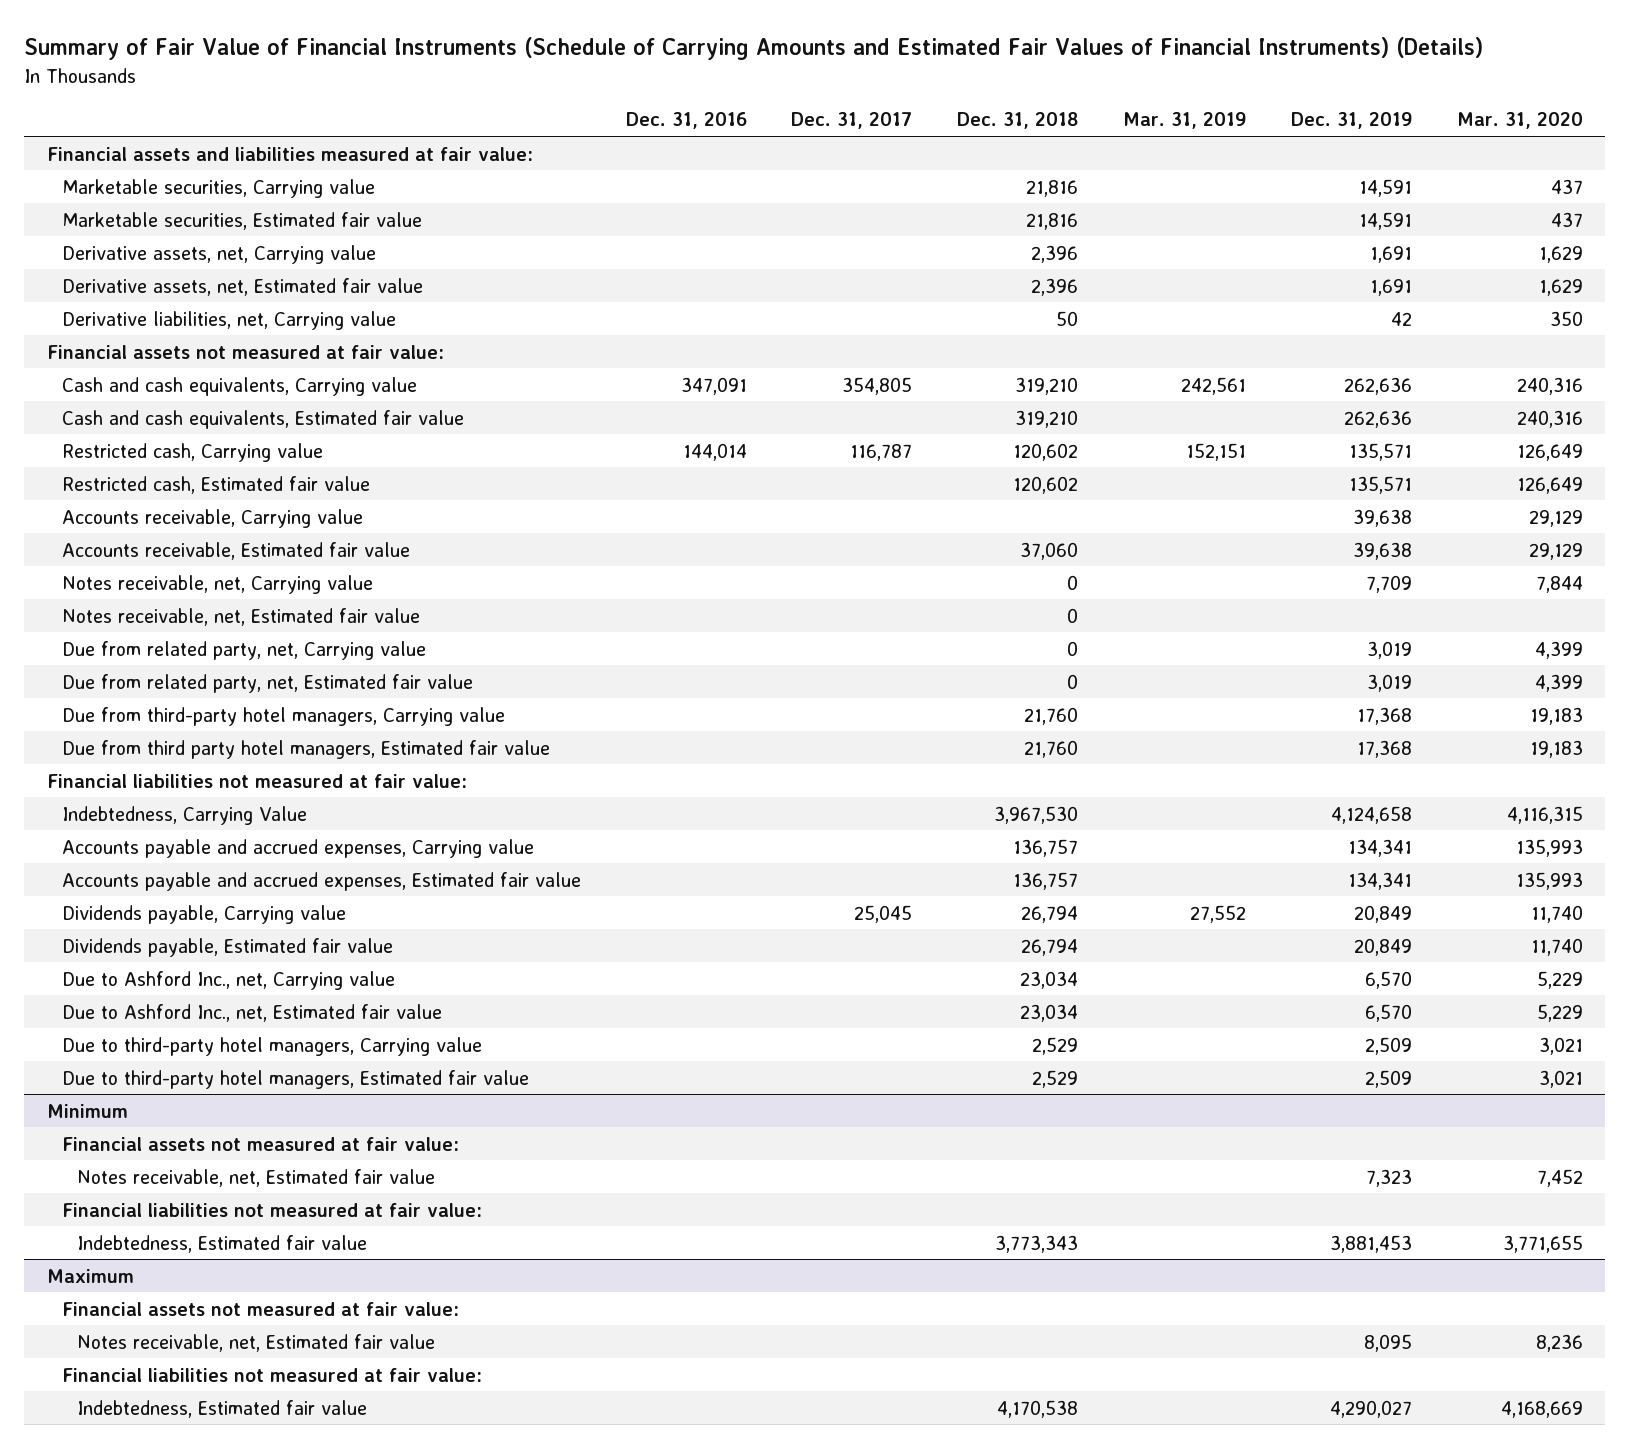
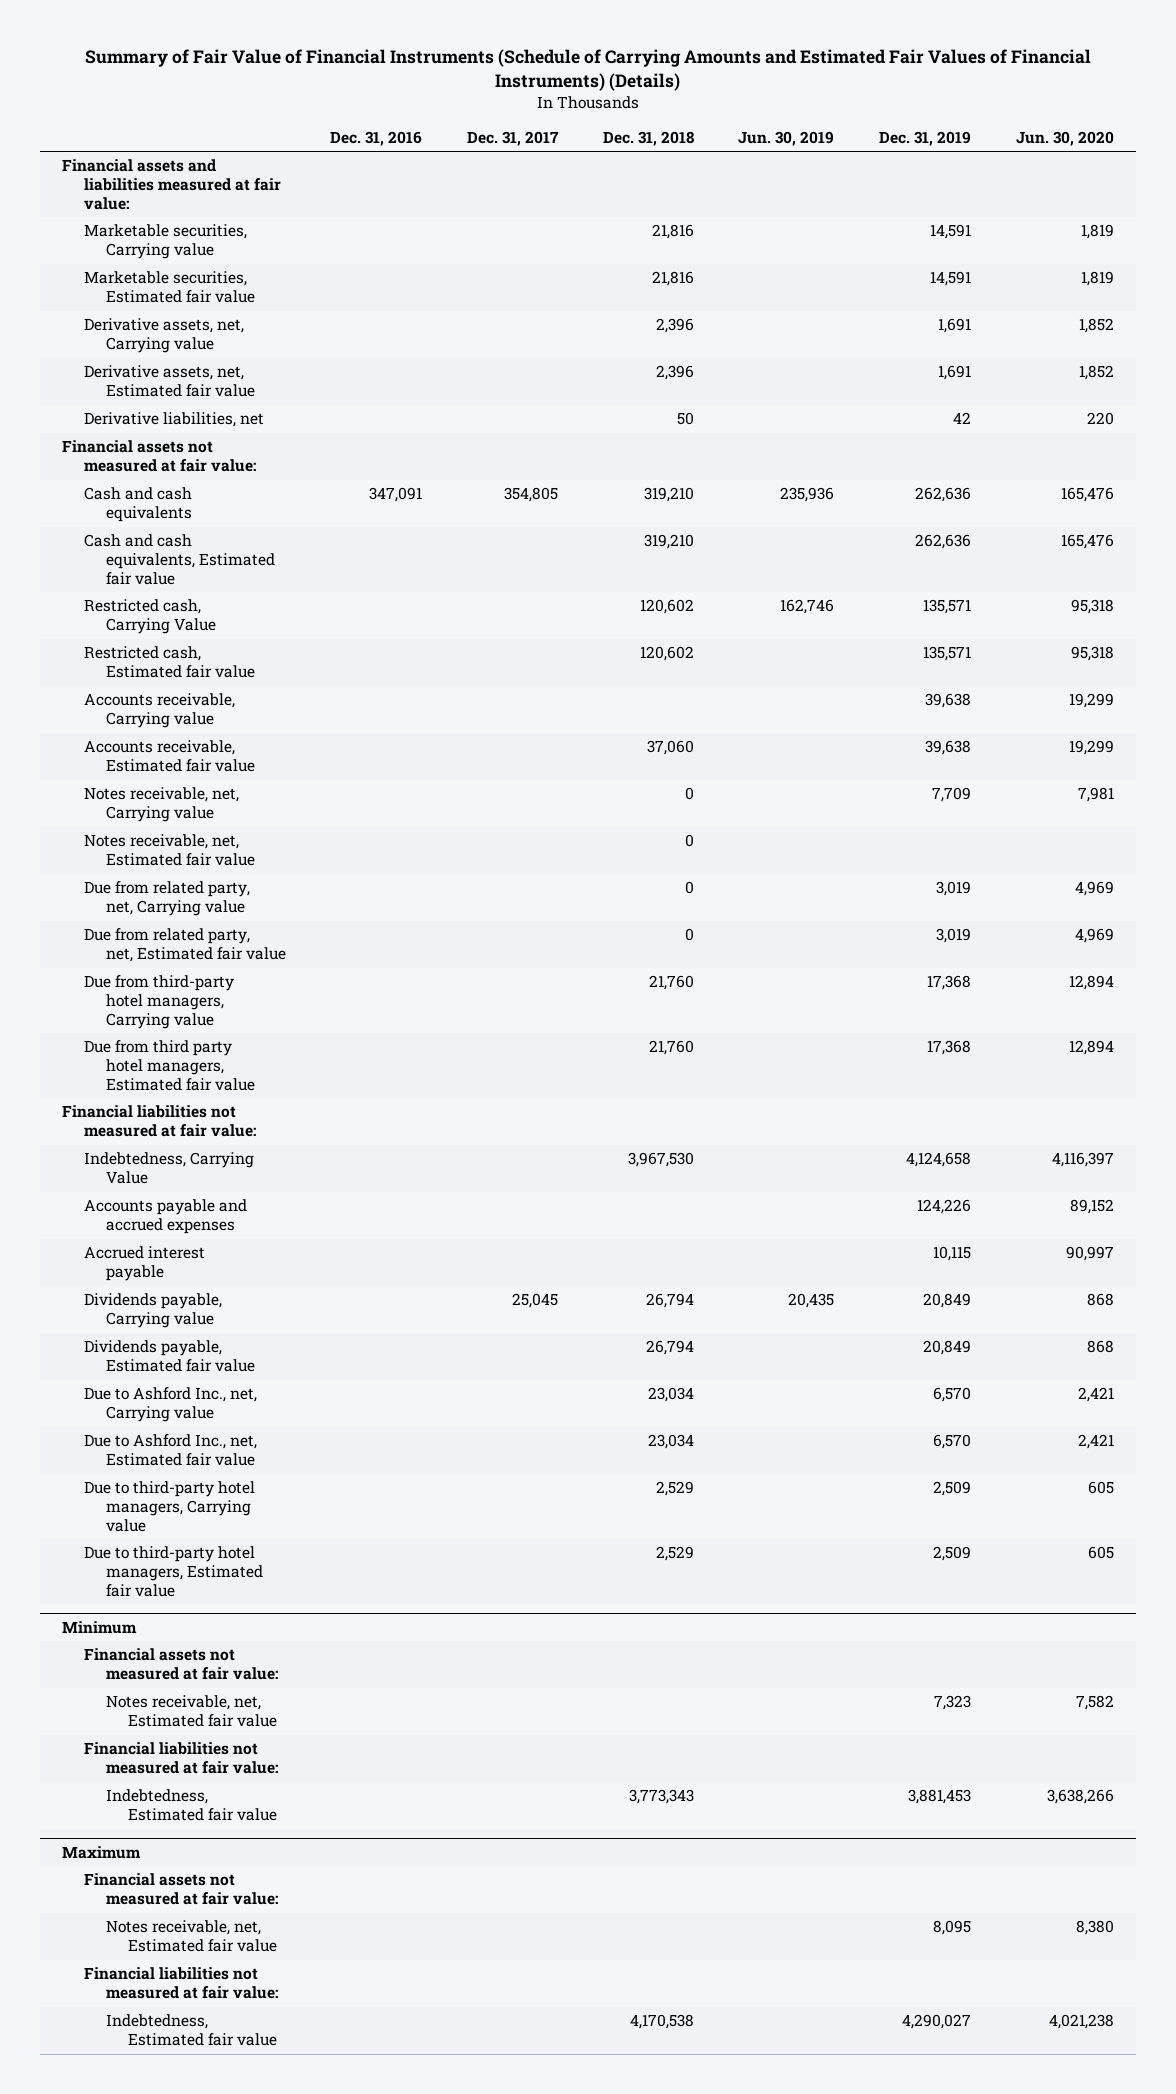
- | Dec. 31, 2016 | Dec. 31, 2017 | Dec. 31, 2018 | Mar. 31, 2019 | Dec. 31, 2019 | Mar. 31, 2020
+ | Dec. 31, 2016 | Dec. 31, 2017 | Dec. 31, 2018 | Jun. 30, 2019 | Dec. 31, 2019 | Jun. 30, 2020
- Derivative liabilities, net, Carrying value | | | 50 | | 42 | 350
+ Derivative liabilities, net | | | 50 | | 42 | 220
- Cash and cash equivalents, Carrying value | 347,091 | 354,805 | 319,210 | 242,561 | 262,636 | 240,316
+ Cash and cash equivalents | 347,091 | 354,805 | 319,210 | 235,936 | 262,636 | 165,476
- Restricted cash, Carrying value | 144,014 | 116,787 | 120,602 | 152,151 | 135,571 | 126,649
+ Restricted cash, Carrying Value | | | 120,602 | 162,746 | 135,571 | 95,318
- Accounts payable and accrued expenses, Carrying value | | | 136,757 | | 134,341 | 135,993
- Accounts payable and accrued expenses, Estimated fair value | | | 136,757 | | 134,341 | 135,993
+ Accounts payable and accrued expenses | | | | | 124,226 | 89,152
+ Accrued interest payable | | | | | 10,115 | 90,997

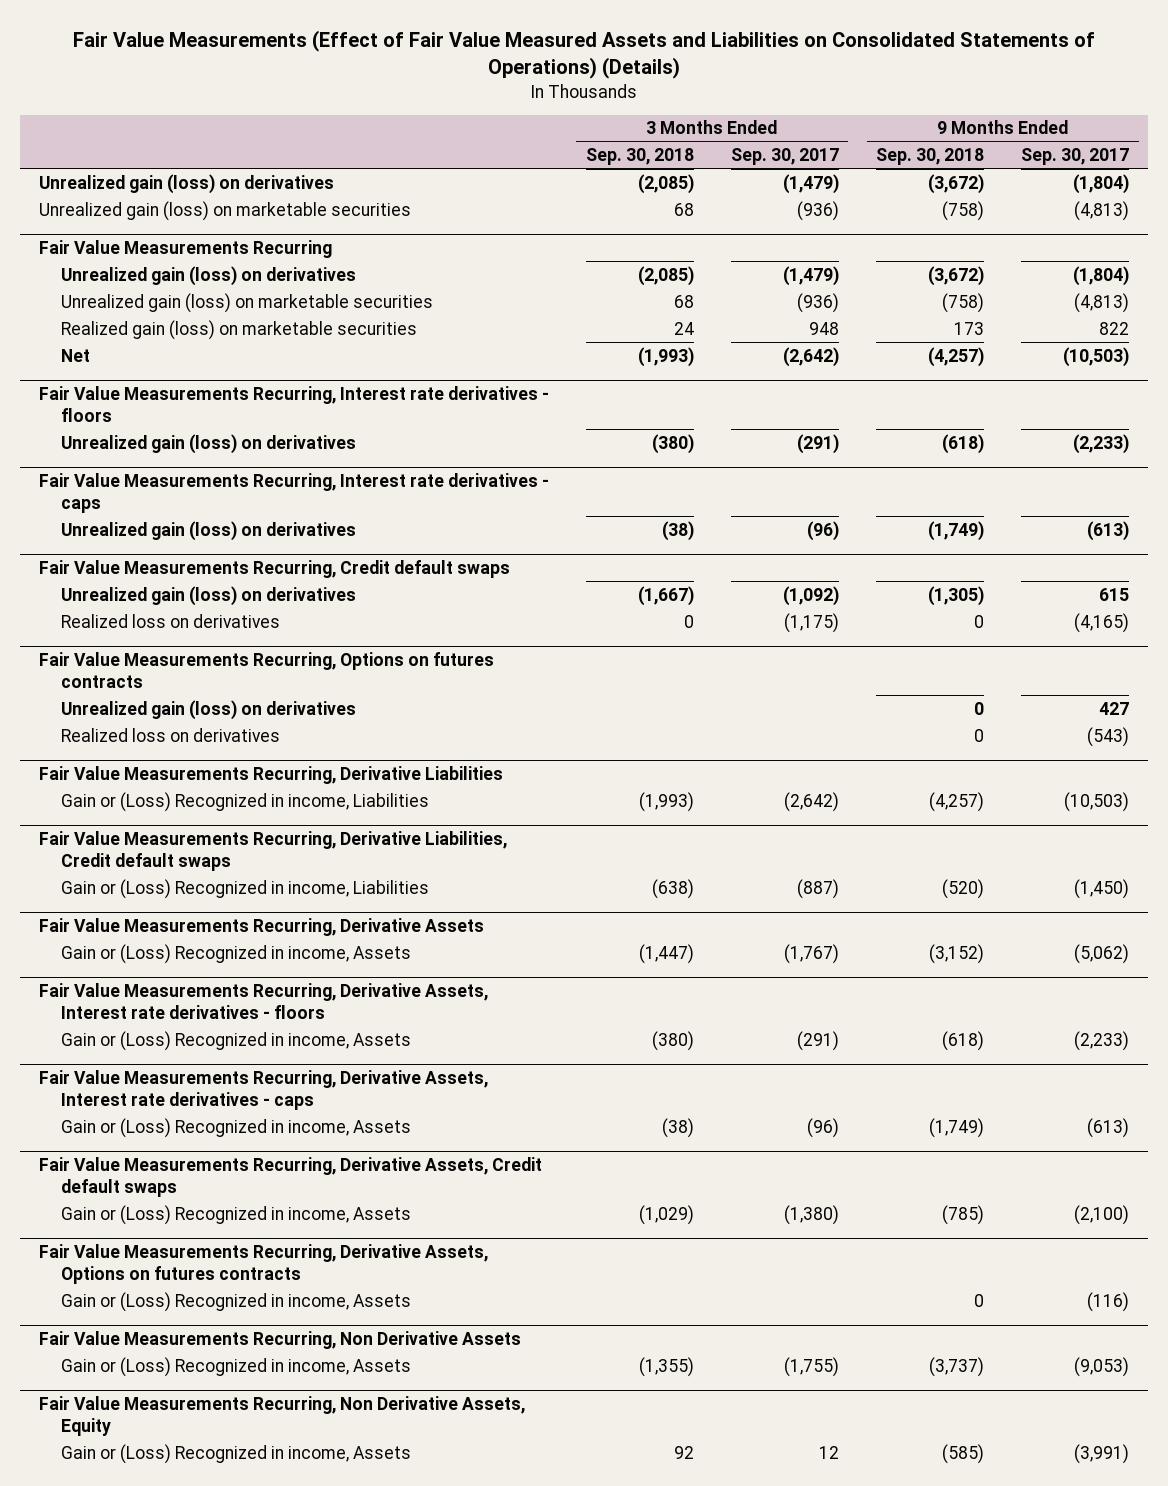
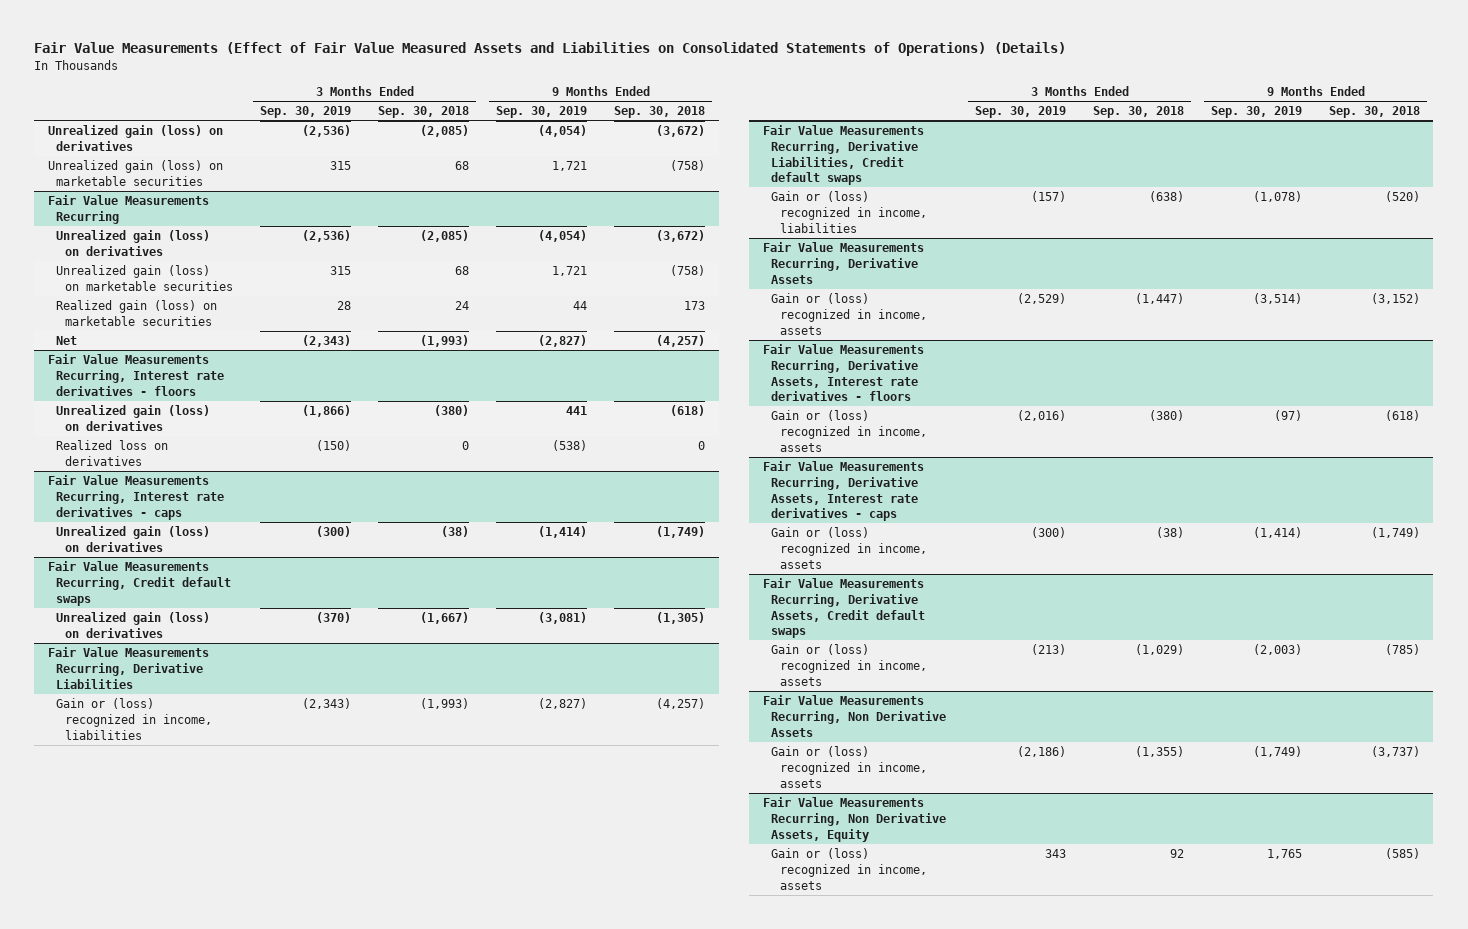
- | 3 Months Ended Sep. 30, 2018 | 3 Months Ended Sep. 30, 2017 | 9 Months Ended Sep. 30, 2018 | 9 Months Ended Sep. 30, 2017
+ | 3 Months Ended Sep. 30, 2019 | 3 Months Ended Sep. 30, 2018 | 9 Months Ended Sep. 30, 2019 | 9 Months Ended Sep. 30, 2018
@ Fair Value Measurements Recurring, Interest rate derivatives - floors
+ Realized loss on derivatives | (150) | 0 | (538) | 0
@ Fair Value Measurements Recurring, Credit default swaps
- Realized loss on derivatives | 0 | (1,175) | 0 | (4,165)
- Fair Value Measurements Recurring, Options on futures contracts
- Unrealized gain (loss) on derivatives | | | 0 | 427
- Realized loss on derivatives | | | 0 | (543)
@ Fair Value Measurements Recurring, Derivative Liabilities
- Gain or (Loss) Recognized in income, Liabilities | (1,993) | (2,642) | (4,257) | (10,503)
+ Gain or (loss) recognized in income, liabilities | (2,343) | (1,993) | (2,827) | (4,257)
@ Fair Value Measurements Recurring, Derivative Liabilities, Credit default swaps
- Gain or (Loss) Recognized in income, Liabilities | (638) | (887) | (520) | (1,450)
+ Gain or (loss) recognized in income, liabilities | (157) | (638) | (1,078) | (520)
@ Fair Value Measurements Recurring, Derivative Assets
- Gain or (Loss) Recognized in income, Assets | (1,447) | (1,767) | (3,152) | (5,062)
+ Gain or (loss) recognized in income, assets | (2,529) | (1,447) | (3,514) | (3,152)
@ Fair Value Measurements Recurring, Derivative Assets, Interest rate derivatives - floors
- Gain or (Loss) Recognized in income, Assets | (380) | (291) | (618) | (2,233)
+ Gain or (loss) recognized in income, assets | (2,016) | (380) | (97) | (618)
@ Fair Value Measurements Recurring, Derivative Assets, Interest rate derivatives - caps
- Gain or (Loss) Recognized in income, Assets | (38) | (96) | (1,749) | (613)
+ Gain or (loss) recognized in income, assets | (300) | (38) | (1,414) | (1,749)
@ Fair Value Measurements Recurring, Derivative Assets, Credit default swaps
- Gain or (Loss) Recognized in income, Assets | (1,029) | (1,380) | (785) | (2,100)
- Fair Value Measurements Recurring, Derivative Assets, Options on futures contracts
- Gain or (Loss) Recognized in income, Assets | | | 0 | (116)
@ Fair Value Measurements Recurring, Derivative Assets, Credit default swaps
+ Gain or (loss) recognized in income, assets | (213) | (1,029) | (2,003) | (785)
@ Fair Value Measurements Recurring, Non Derivative Assets
- Gain or (Loss) Recognized in income, Assets | (1,355) | (1,755) | (3,737) | (9,053)
+ Gain or (loss) recognized in income, assets | (2,186) | (1,355) | (1,749) | (3,737)
@ Fair Value Measurements Recurring, Non Derivative Assets, Equity
- Gain or (Loss) Recognized in income, Assets | 92 | 12 | (585) | (3,991)
+ Gain or (loss) recognized in income, assets | 343 | 92 | 1,765 | (585)

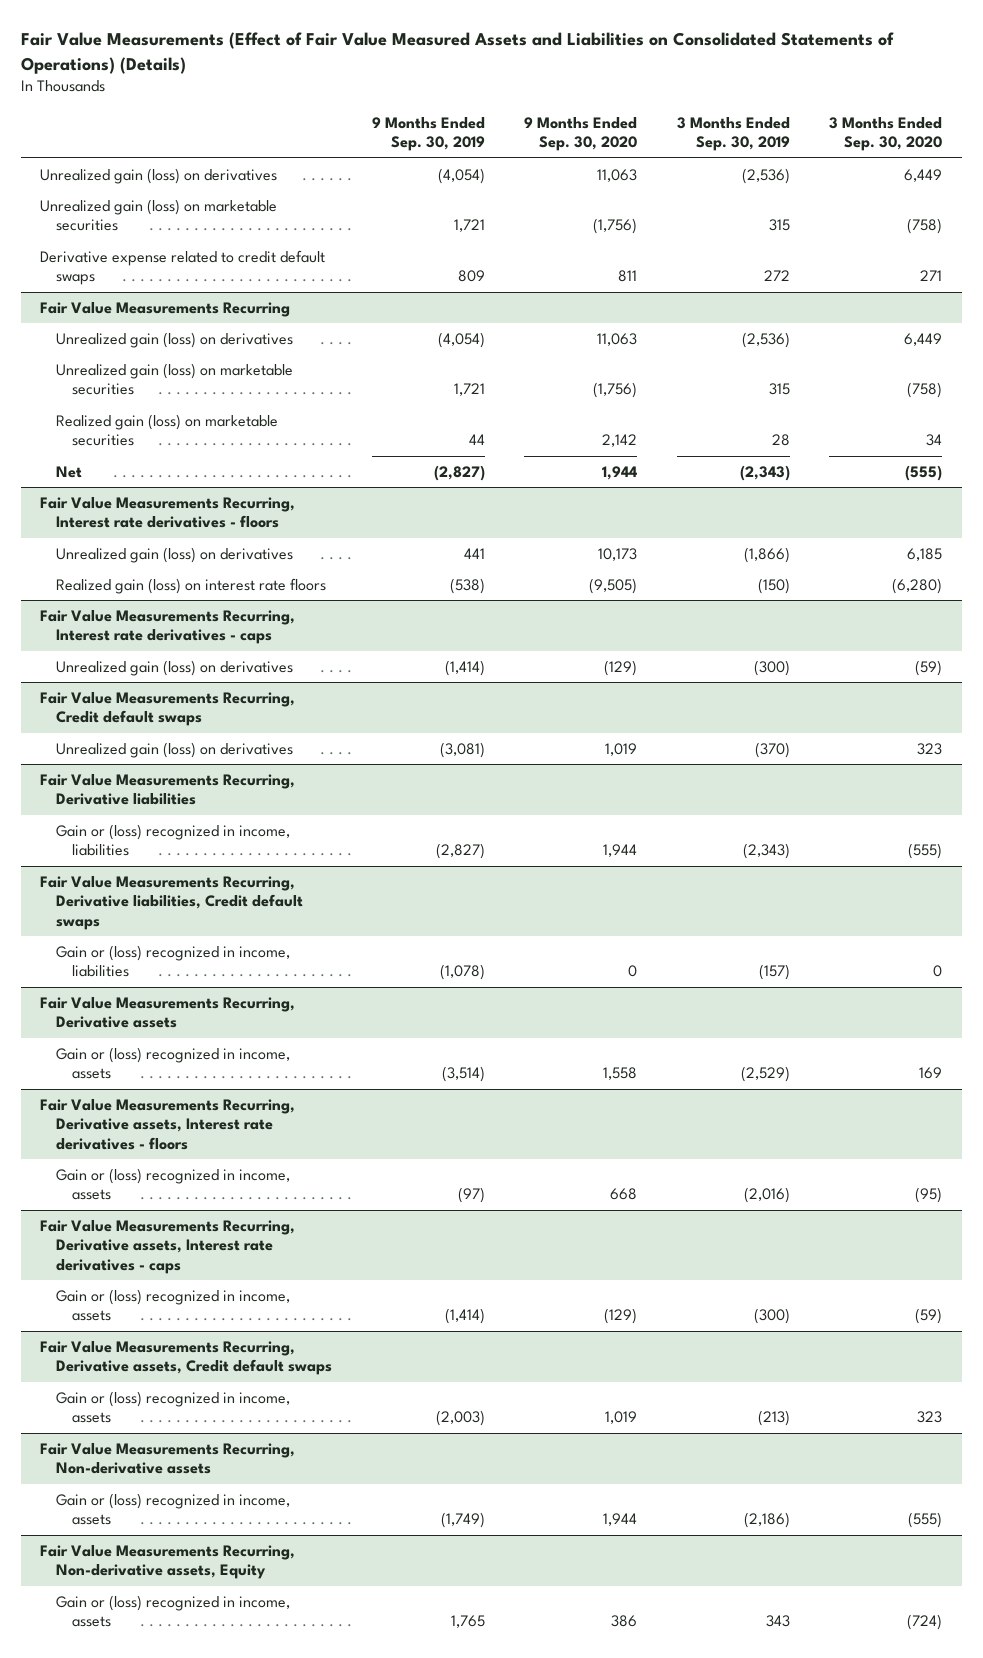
- | 3 Months Ended Sep. 30, 2019 | 3 Months Ended Sep. 30, 2018 | 9 Months Ended Sep. 30, 2019 | 9 Months Ended Sep. 30, 2018
+ | 9 Months Ended Sep. 30, 2019 | 9 Months Ended Sep. 30, 2020 | 3 Months Ended Sep. 30, 2019 | 3 Months Ended Sep. 30, 2020
+ Derivative expense related to credit default swaps | 809 | 811 | 272 | 271
@ Fair Value Measurements Recurring, Interest rate derivatives - floors
- Realized loss on derivatives | (150) | 0 | (538) | 0
+ Realized gain (loss) on interest rate floors | (538) | (9,505) | (150) | (6,280)
- Fair Value Measurements Recurring, Derivative Liabilities
+ Fair Value Measurements Recurring, Derivative liabilities
- Fair Value Measurements Recurring, Derivative Liabilities, Credit default swaps
+ Fair Value Measurements Recurring, Derivative liabilities, Credit default swaps
- Fair Value Measurements Recurring, Derivative Assets
+ Fair Value Measurements Recurring, Derivative assets
- Fair Value Measurements Recurring, Derivative Assets, Interest rate derivatives - floors
+ Fair Value Measurements Recurring, Derivative assets, Interest rate derivatives - floors
- Fair Value Measurements Recurring, Derivative Assets, Interest rate derivatives - caps
+ Fair Value Measurements Recurring, Derivative assets, Interest rate derivatives - caps
- Fair Value Measurements Recurring, Derivative Assets, Credit default swaps
+ Fair Value Measurements Recurring, Derivative assets, Credit default swaps
- Fair Value Measurements Recurring, Non Derivative Assets
+ Fair Value Measurements Recurring, Non-derivative assets
- Fair Value Measurements Recurring, Non Derivative Assets, Equity
+ Fair Value Measurements Recurring, Non-derivative assets, Equity

